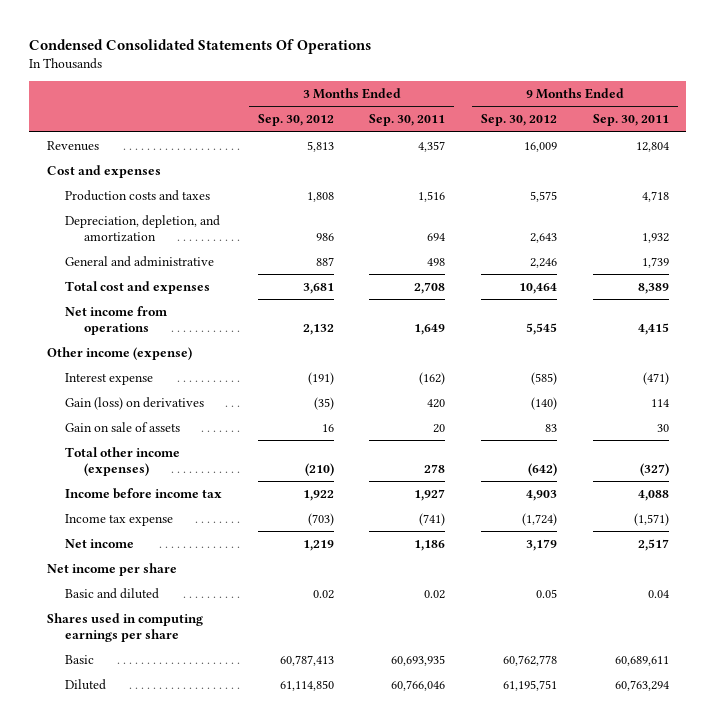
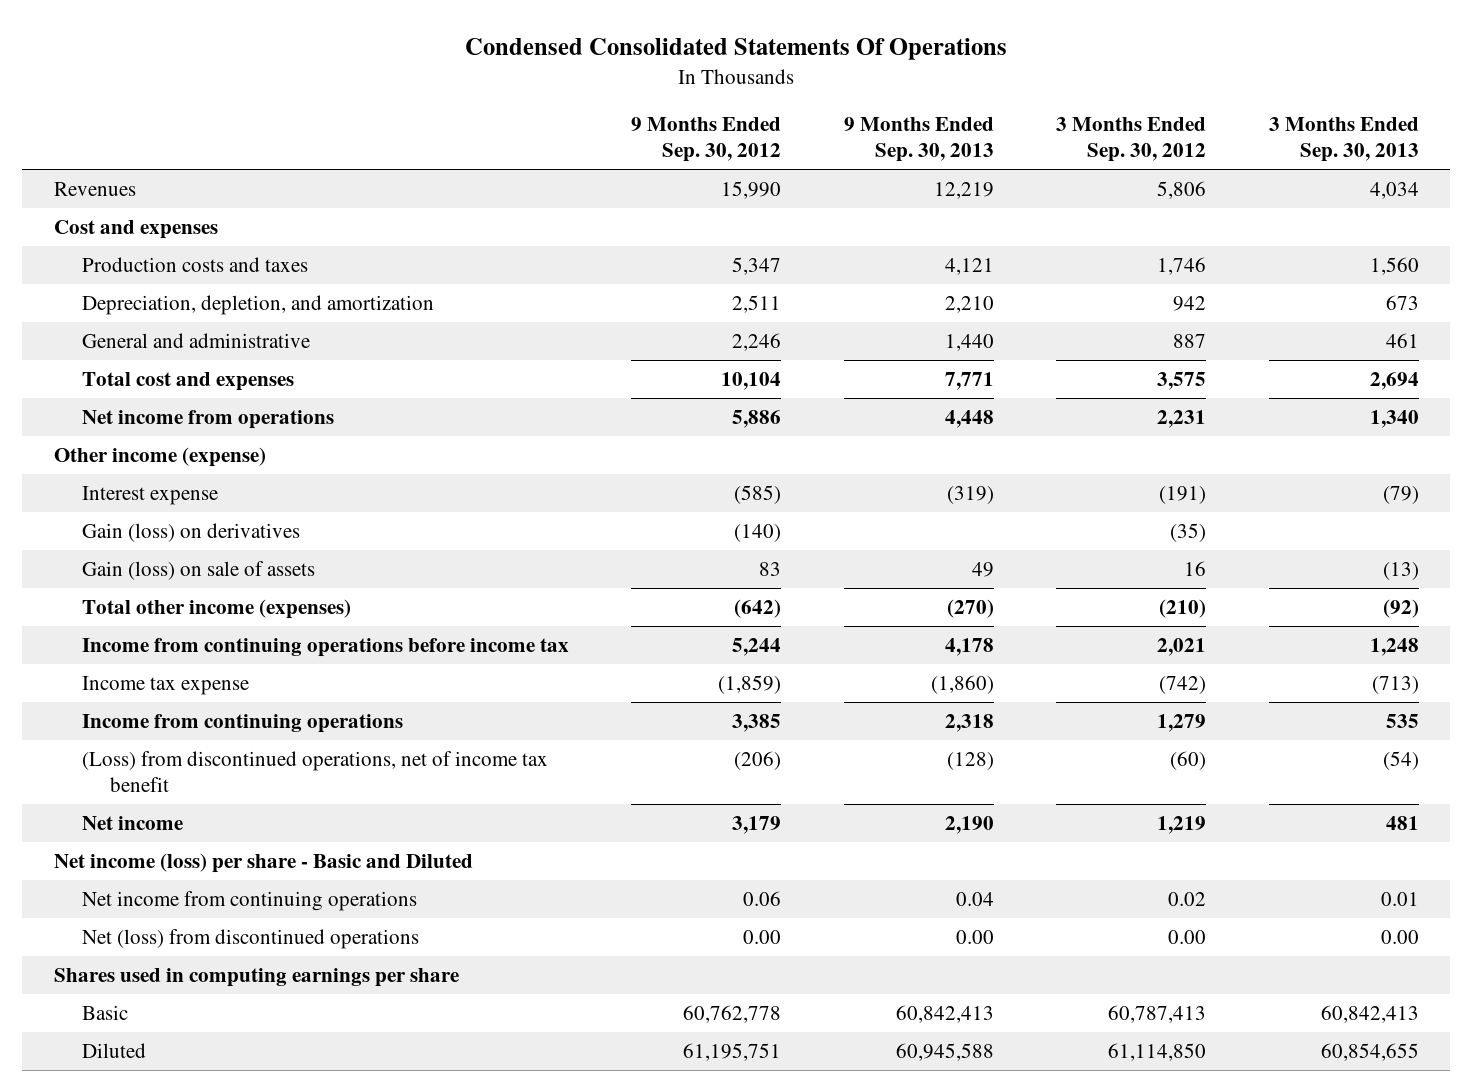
- | 3 Months Ended Sep. 30, 2012 | 3 Months Ended Sep. 30, 2011 | 9 Months Ended Sep. 30, 2012 | 9 Months Ended Sep. 30, 2011
+ | 9 Months Ended Sep. 30, 2012 | 9 Months Ended Sep. 30, 2013 | 3 Months Ended Sep. 30, 2012 | 3 Months Ended Sep. 30, 2013
- Revenues | 5,813 | 4,357 | 16,009 | 12,804
+ Revenues | 15,990 | 12,219 | 5,806 | 4,034
- Production costs and taxes | 1,808 | 1,516 | 5,575 | 4,718
- Depreciation, depletion, and amortization | 986 | 694 | 2,643 | 1,932
+ Production costs and taxes | 5,347 | 4,121 | 1,746 | 1,560
+ Depreciation, depletion, and amortization | 2,511 | 2,210 | 942 | 673
- Total cost and expenses | 3,681 | 2,708 | 10,464 | 8,389
- Net income from operations | 2,132 | 1,649 | 5,545 | 4,415
+ Total cost and expenses | 10,104 | 7,771 | 3,575 | 2,694
+ Net income from operations | 5,886 | 4,448 | 2,231 | 1,340
- Gain on sale of assets | 16 | 20 | 83 | 30
+ Gain (loss) on sale of assets | 83 | 49 | 16 | (13)
- Income before income tax | 1,922 | 1,927 | 4,903 | 4,088
- Income tax expense | (703) | (741) | (1,724) | (1,571)
+ Income from continuing operations before income tax | 5,244 | 4,178 | 2,021 | 1,248
+ Income tax expense | (1,859) | (1,860) | (742) | (713)
+ Income from continuing operations | 3,385 | 2,318 | 1,279 | 535
+ (Loss) from discontinued operations, net of income tax benefit | (206) | (128) | (60) | (54)
- Net income per share
- Basic and diluted | 0.02 | 0.02 | 0.05 | 0.04
+ Net income (loss) per share - Basic and Diluted
+ Net income from continuing operations | 0.06 | 0.04 | 0.02 | 0.01
+ Net (loss) from discontinued operations | 0.00 | 0.00 | 0.00 | 0.00

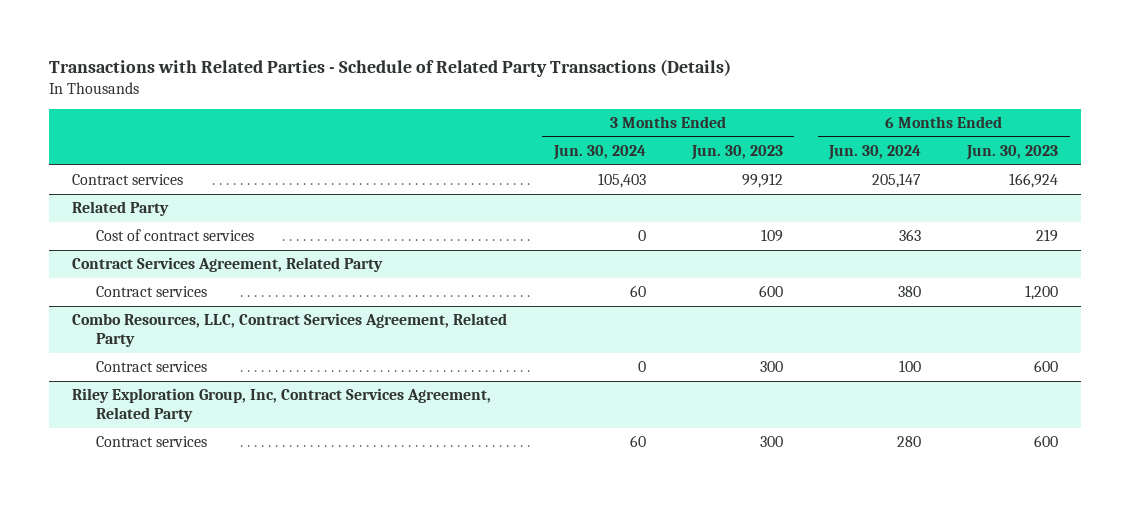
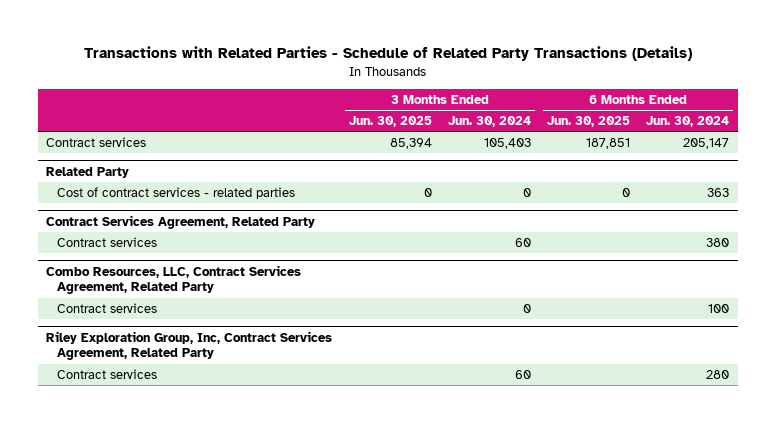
- | 3 Months Ended Jun. 30, 2024 | 3 Months Ended Jun. 30, 2023 | 6 Months Ended Jun. 30, 2024 | 6 Months Ended Jun. 30, 2023
+ | 3 Months Ended Jun. 30, 2025 | 3 Months Ended Jun. 30, 2024 | 6 Months Ended Jun. 30, 2025 | 6 Months Ended Jun. 30, 2024
@ Related Party
- Cost of contract services | 0 | 109 | 363 | 219
+ Cost of contract services - related parties | 0 | 0 | 0 | 363

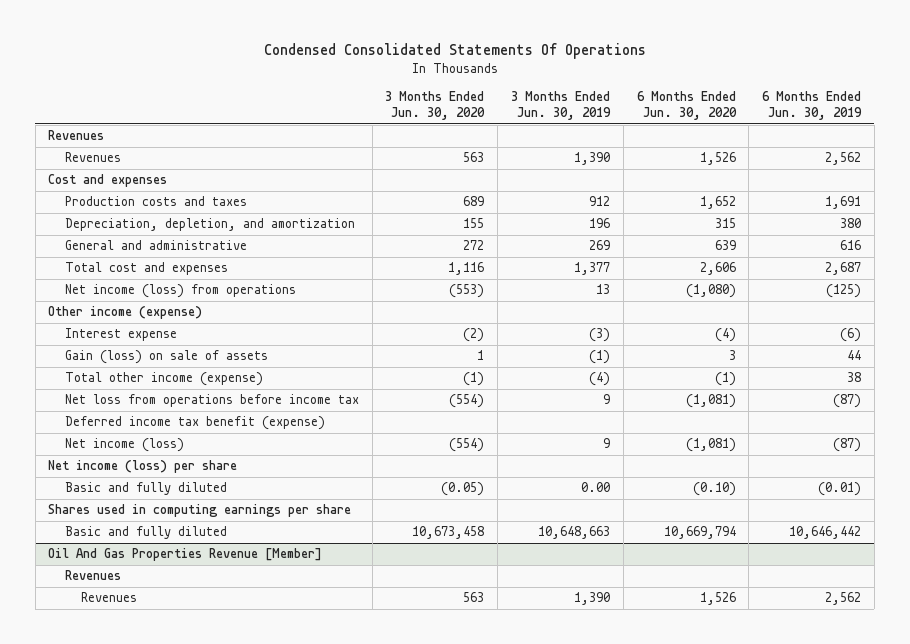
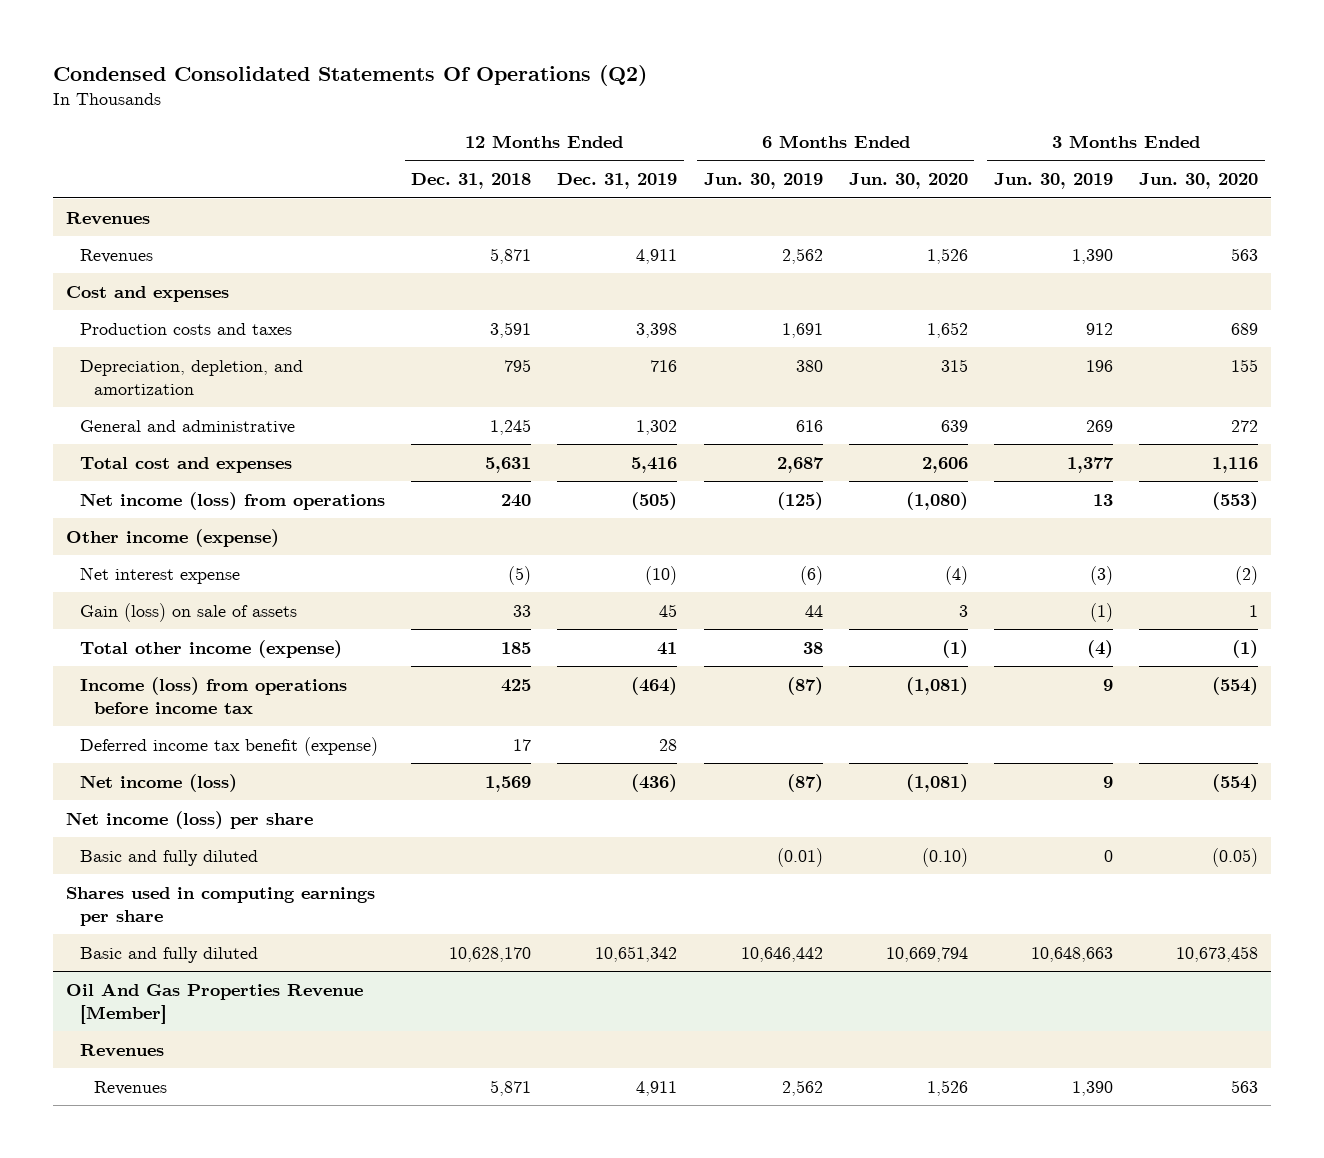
- Condensed Consolidated Statements Of Operations
+ Condensed Consolidated Statements Of Operations (Q2)
- | 3 Months Ended Jun. 30, 2020 | 3 Months Ended Jun. 30, 2019 | 6 Months Ended Jun. 30, 2020 | 6 Months Ended Jun. 30, 2019
+ | 12 Months Ended Dec. 31, 2018 | 12 Months Ended Dec. 31, 2019 | 6 Months Ended Jun. 30, 2019 | 6 Months Ended Jun. 30, 2020 | 3 Months Ended Jun. 30, 2019 | 3 Months Ended Jun. 30, 2020
- Interest expense | (2) | (3) | (4) | (6)
+ Net interest expense | (5) | (10) | (6) | (4) | (3) | (2)
- Net loss from operations before income tax | (554) | 9 | (1,081) | (87)
+ Income (loss) from operations before income tax | 425 | (464) | (87) | (1,081) | 9 | (554)
- Basic and fully diluted | (0.05) | 0.00 | (0.10) | (0.01)
+ Basic and fully diluted | | | (0.01) | (0.10) | 0 | (0.05)

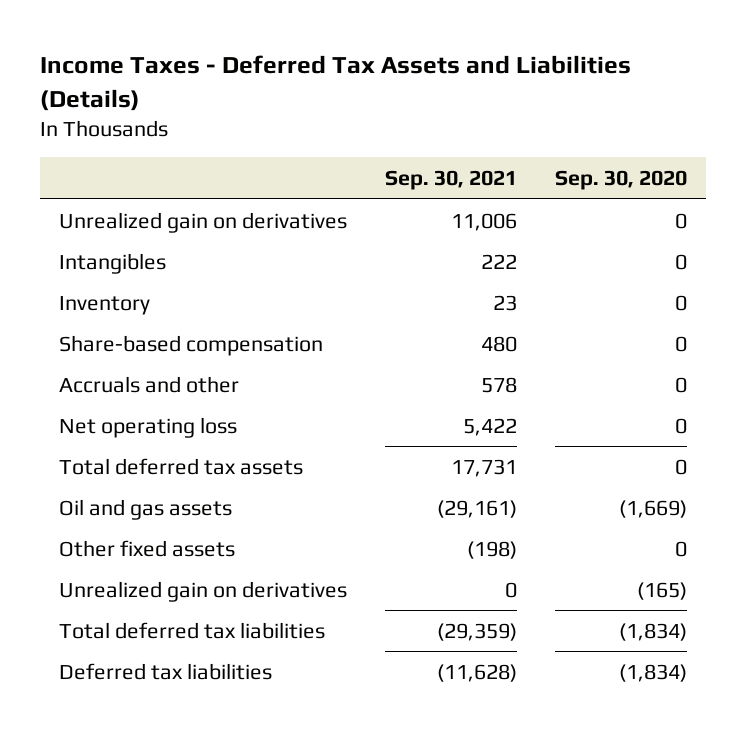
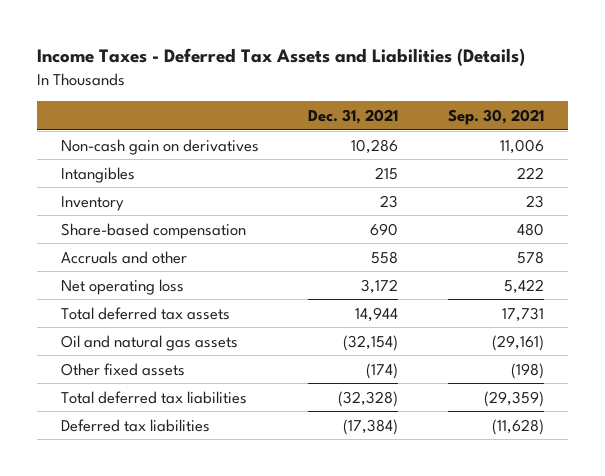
- | Sep. 30, 2021 | Sep. 30, 2020
+ | Dec. 31, 2021 | Sep. 30, 2021
- Unrealized gain on derivatives | 11,006 | 0
+ Non-cash gain on derivatives | 10,286 | 11,006
- Oil and gas assets | (29,161) | (1,669)
+ Oil and natural gas assets | (32,154) | (29,161)
- Unrealized gain on derivatives | 0 | (165)

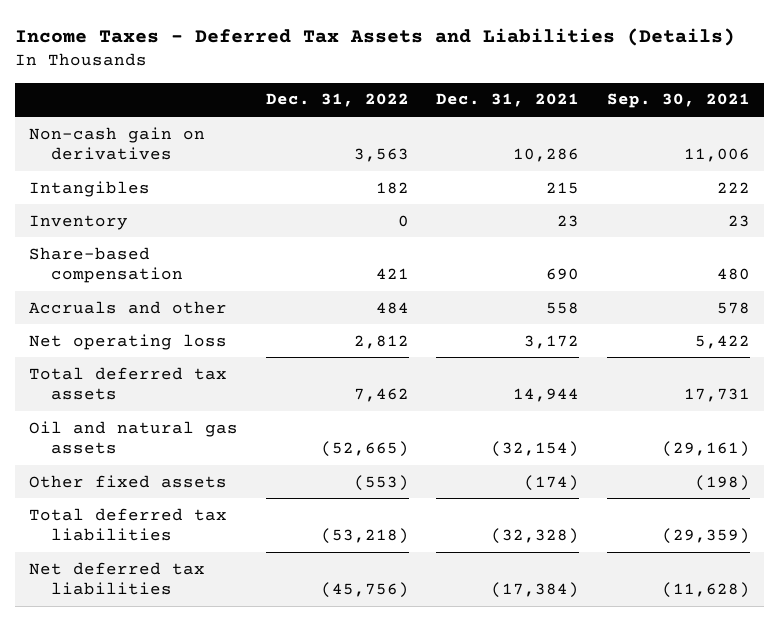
- | Dec. 31, 2021 | Sep. 30, 2021
+ | Dec. 31, 2022 | Dec. 31, 2021 | Sep. 30, 2021
- Deferred tax liabilities | (17,384) | (11,628)
+ Net deferred tax liabilities | (45,756) | (17,384) | (11,628)

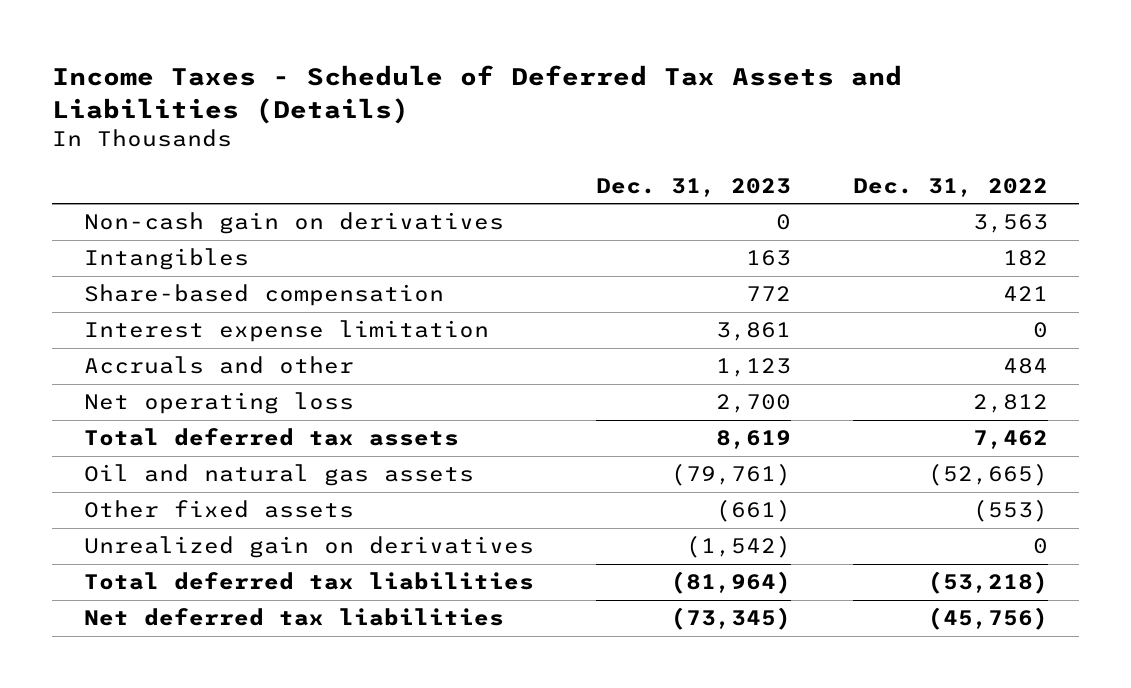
- Income Taxes - Deferred Tax Assets and Liabilities (Details)
+ Income Taxes - Schedule of Deferred Tax Assets and Liabilities (Details)
- | Dec. 31, 2022 | Dec. 31, 2021 | Sep. 30, 2021
+ | Dec. 31, 2023 | Dec. 31, 2022
- Inventory | 0 | 23 | 23
+ Interest expense limitation | 3,861 | 0
+ Unrealized gain on derivatives | (1,542) | 0

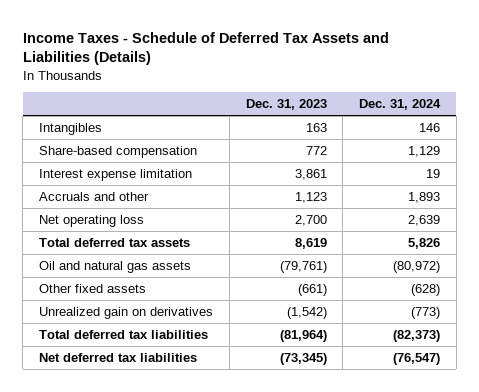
- | Dec. 31, 2023 | Dec. 31, 2022
+ | Dec. 31, 2023 | Dec. 31, 2024
- Non-cash gain on derivatives | 0 | 3,563

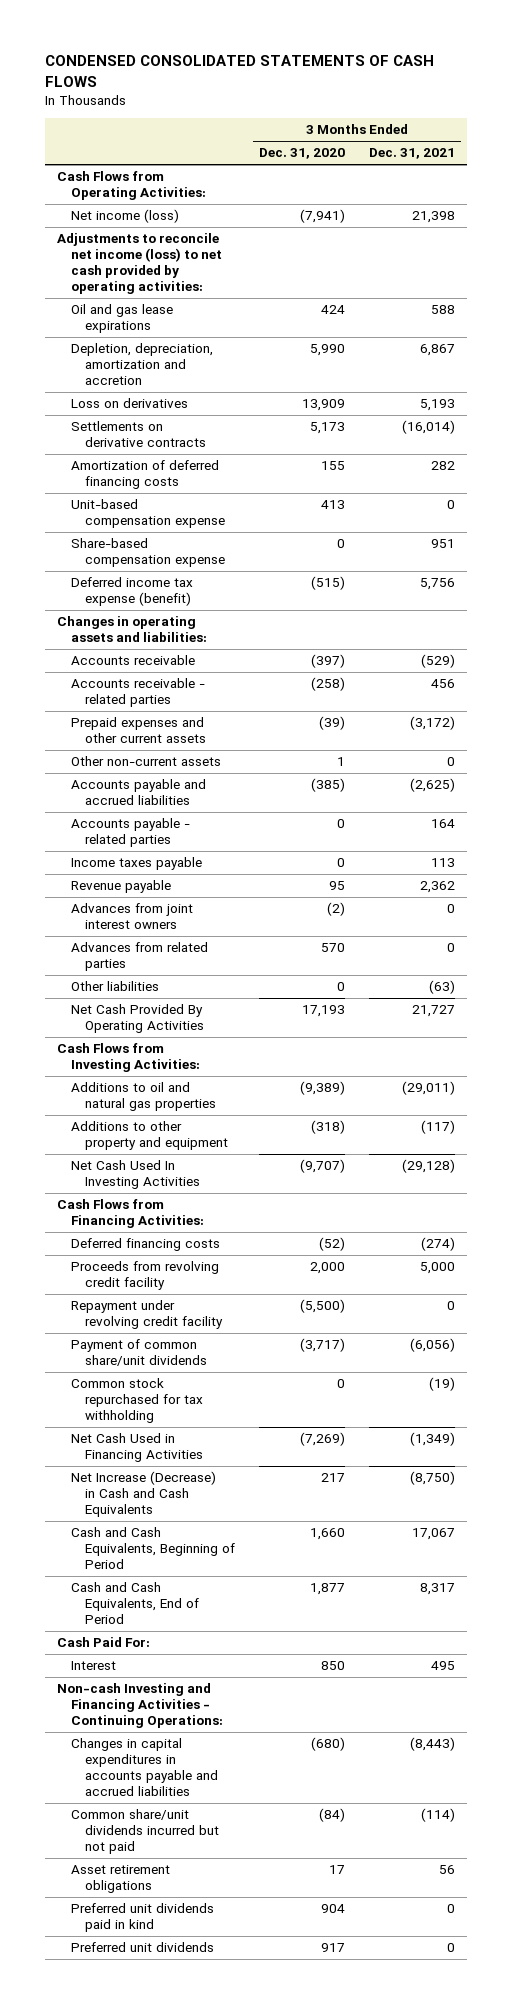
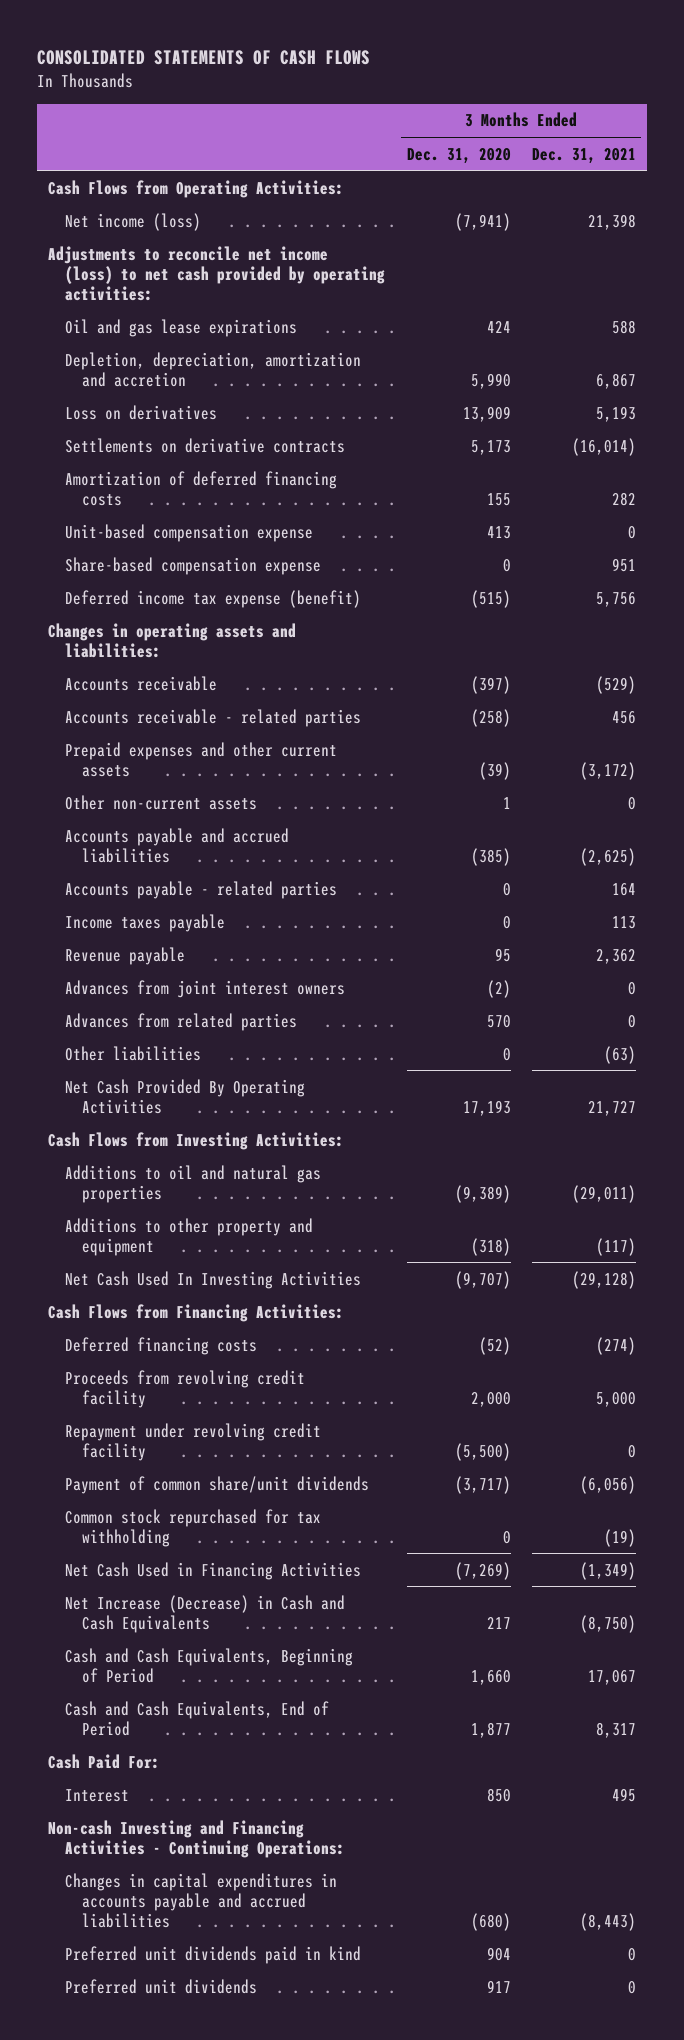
- CONDENSED CONSOLIDATED STATEMENTS OF CASH FLOWS
+ CONSOLIDATED STATEMENTS OF CASH FLOWS
- Common share/unit dividends incurred but not paid | (84) | (114)
- Asset retirement obligations | 17 | 56

